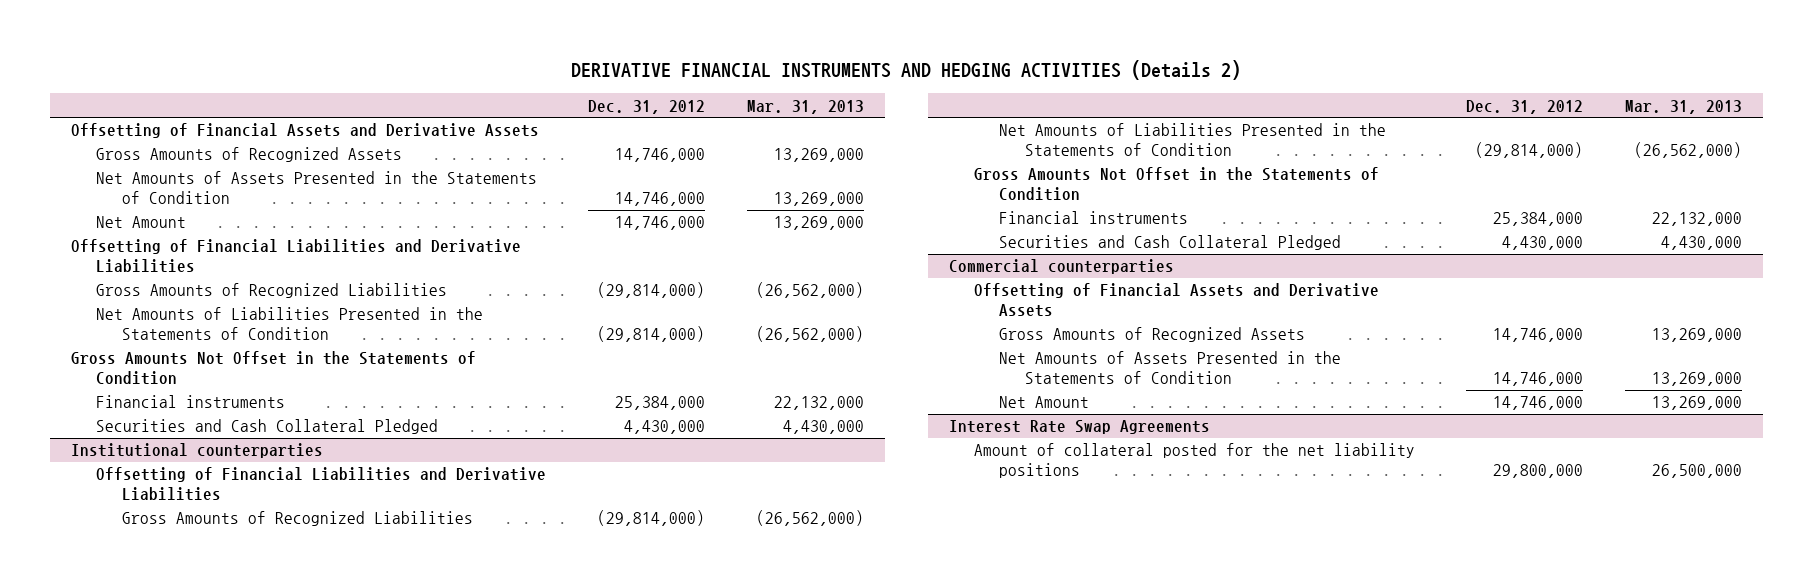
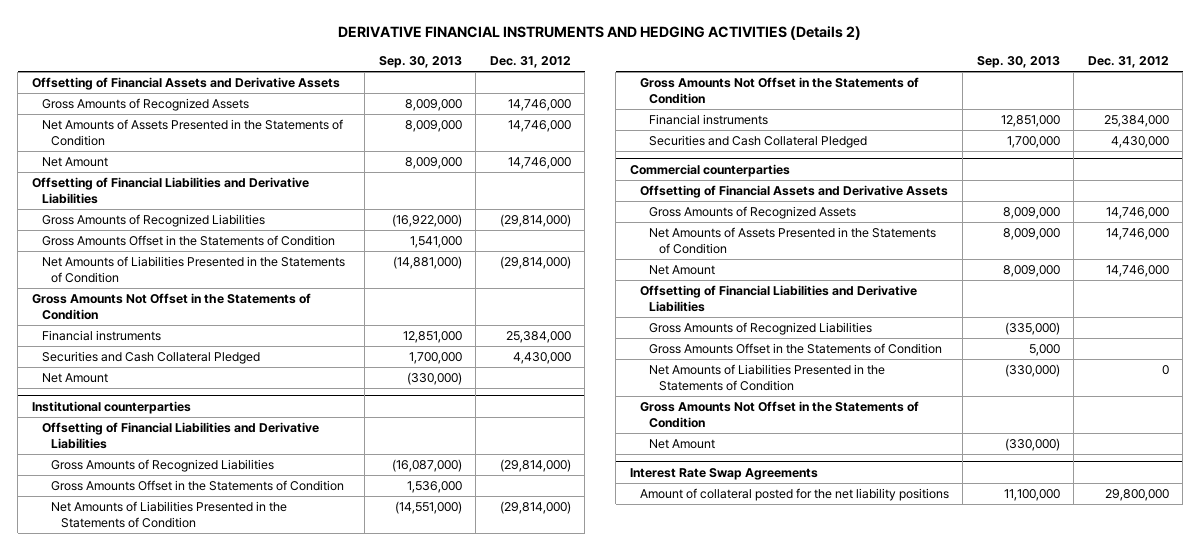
- | Dec. 31, 2012 | Mar. 31, 2013
+ | Sep. 30, 2013 | Dec. 31, 2012
+ Gross Amounts Offset in the Statements of Condition | 1,541,000 |
+ Net Amount | (330,000) |
@ Institutional counterparties
+ Gross Amounts Offset in the Statements of Condition | 1,536,000 |
@ Commercial counterparties
+ Offsetting of Financial Liabilities and Derivative Liabilities
+ Gross Amounts of Recognized Liabilities | (335,000) |
+ Gross Amounts Offset in the Statements of Condition | 5,000 |
+ Net Amounts of Liabilities Presented in the Statements of Condition | (330,000) | 0
+ Gross Amounts Not Offset in the Statements of Condition
+ Net Amount | (330,000) |

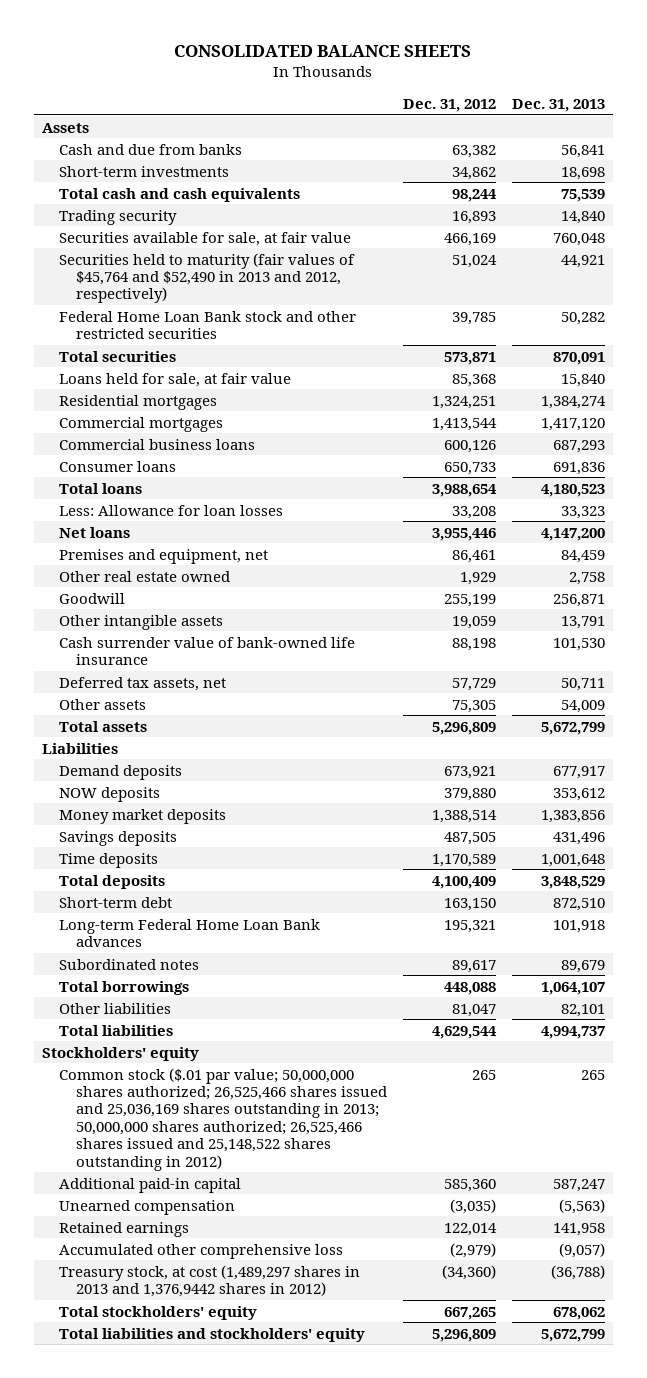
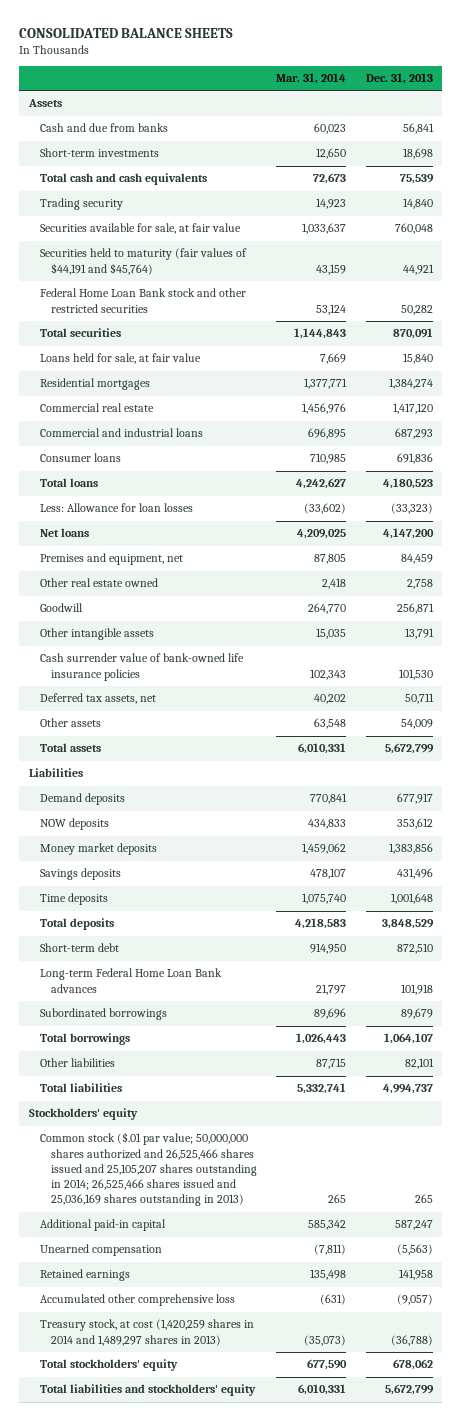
- | Dec. 31, 2012 | Dec. 31, 2013
+ | Mar. 31, 2014 | Dec. 31, 2013
- Securities held to maturity (fair values of $45,764 and $52,490 in 2013 and 2012, respectively) | 51,024 | 44,921
+ Securities held to maturity (fair values of $44,191 and $45,764) | 43,159 | 44,921
- Commercial mortgages | 1,413,544 | 1,417,120
- Commercial business loans | 600,126 | 687,293
+ Commercial real estate | 1,456,976 | 1,417,120
+ Commercial and industrial loans | 696,895 | 687,293
- Less: Allowance for loan losses | 33,208 | 33,323
+ Less: Allowance for loan losses | (33,602) | (33,323)
- Cash surrender value of bank-owned life insurance | 88,198 | 101,530
+ Cash surrender value of bank-owned life insurance policies | 102,343 | 101,530
- Subordinated notes | 89,617 | 89,679
+ Subordinated borrowings | 89,696 | 89,679
- Common stock ($.01 par value; 50,000,000 shares authorized; 26,525,466 shares issued and 25,036,169 shares outstanding in 2013; 50,000,000 shares authorized; 26,525,466 shares issued and 25,148,522 shares outstanding in 2012) | 265 | 265
+ Common stock ($.01 par value; 50,000,000 shares authorized and 26,525,466 shares issued and 25,105,207 shares outstanding in 2014; 26,525,466 shares issued and 25,036,169 shares outstanding in 2013) | 265 | 265
- Treasury stock, at cost (1,489,297 shares in 2013 and 1,376,9442 shares in 2012) | (34,360) | (36,788)
+ Treasury stock, at cost (1,420,259 shares in 2014 and 1,489,297 shares in 2013) | (35,073) | (36,788)

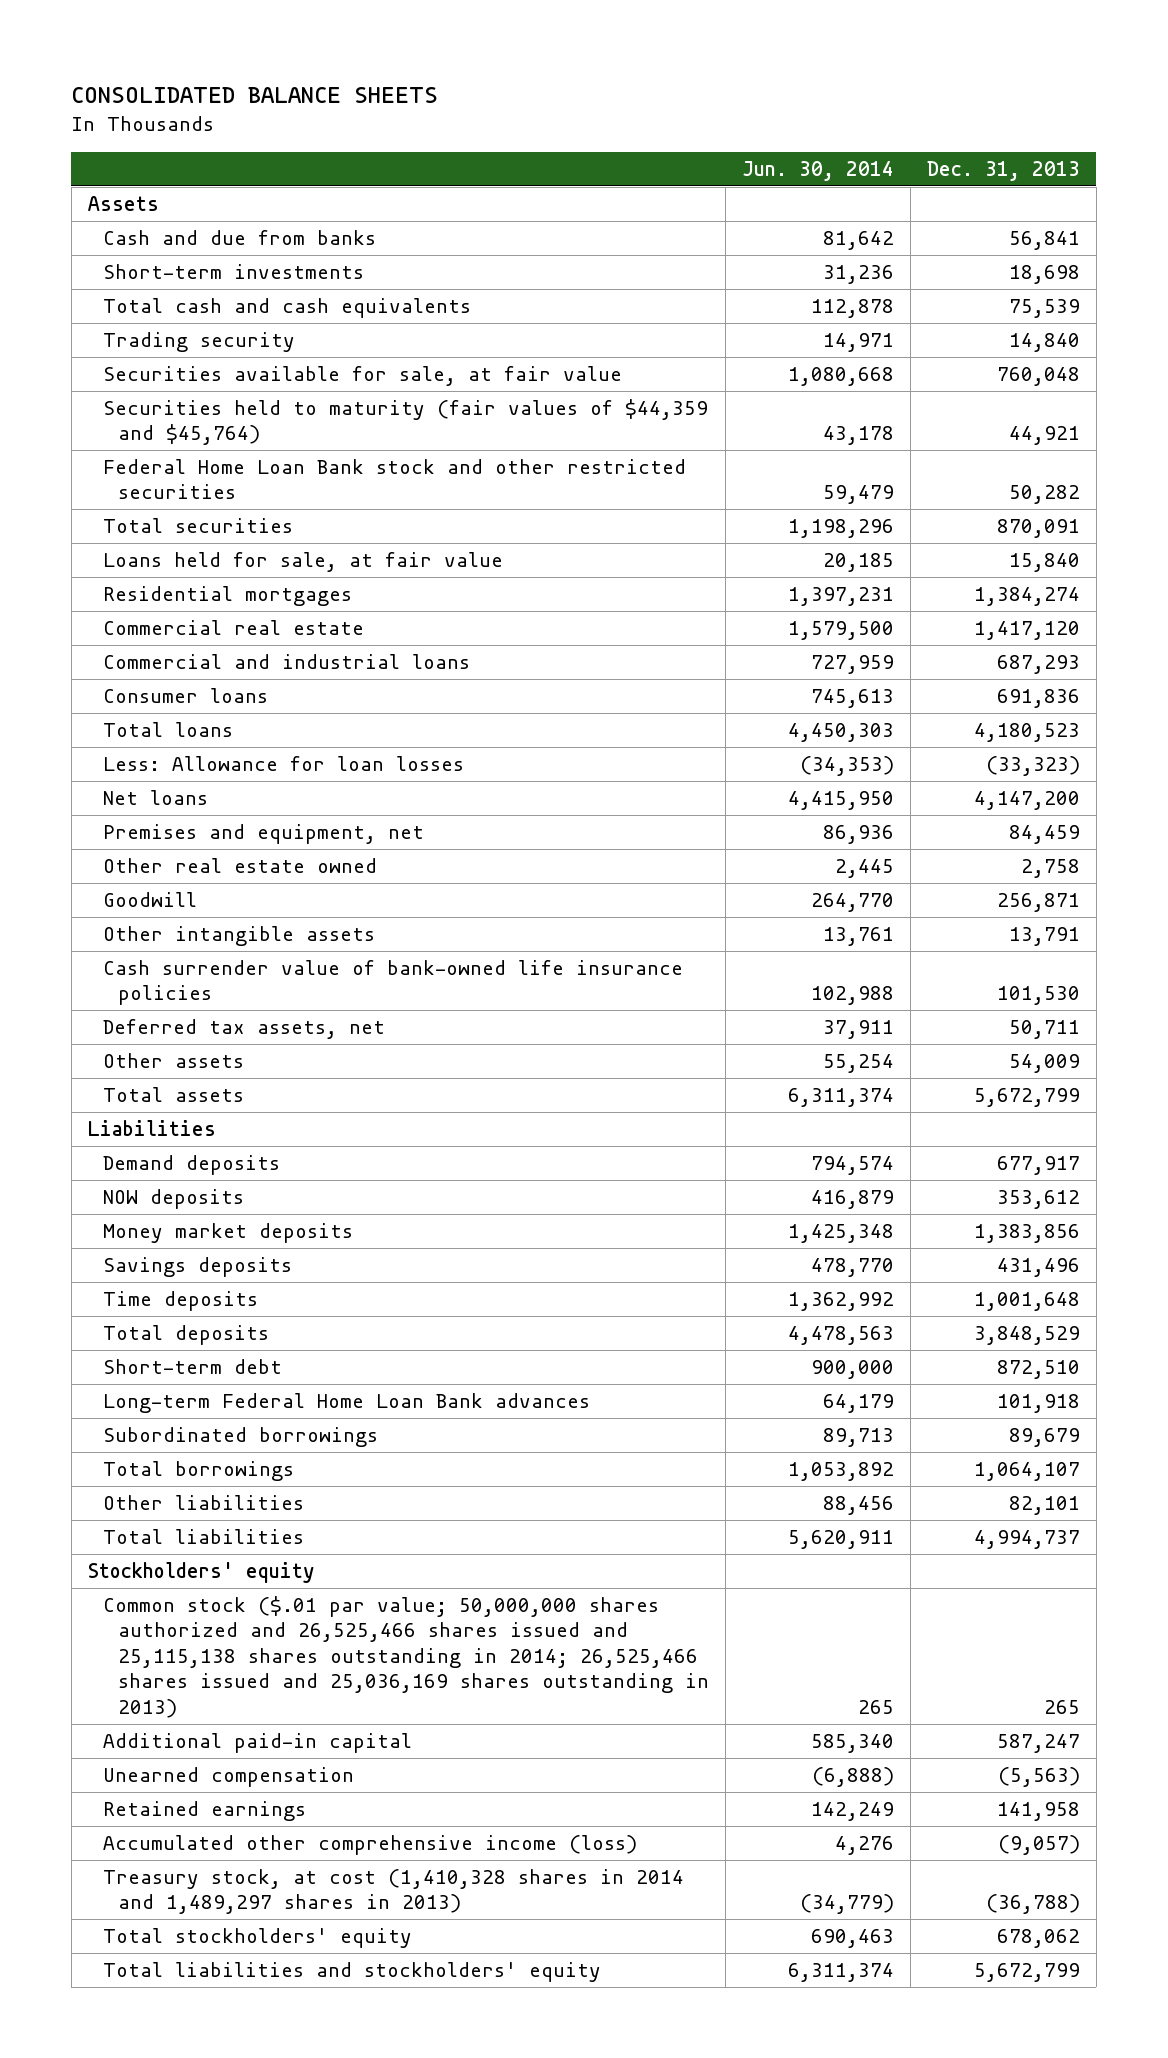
- | Mar. 31, 2014 | Dec. 31, 2013
+ | Jun. 30, 2014 | Dec. 31, 2013
- Securities held to maturity (fair values of $44,191 and $45,764) | 43,159 | 44,921
+ Securities held to maturity (fair values of $44,359 and $45,764) | 43,178 | 44,921
- Common stock ($.01 par value; 50,000,000 shares authorized and 26,525,466 shares issued and 25,105,207 shares outstanding in 2014; 26,525,466 shares issued and 25,036,169 shares outstanding in 2013) | 265 | 265
+ Common stock ($.01 par value; 50,000,000 shares authorized and 26,525,466 shares issued and 25,115,138 shares outstanding in 2014; 26,525,466 shares issued and 25,036,169 shares outstanding in 2013) | 265 | 265
- Accumulated other comprehensive loss | (631) | (9,057)
- Treasury stock, at cost (1,420,259 shares in 2014 and 1,489,297 shares in 2013) | (35,073) | (36,788)
+ Accumulated other comprehensive income (loss) | 4,276 | (9,057)
+ Treasury stock, at cost (1,410,328 shares in 2014 and 1,489,297 shares in 2013) | (34,779) | (36,788)

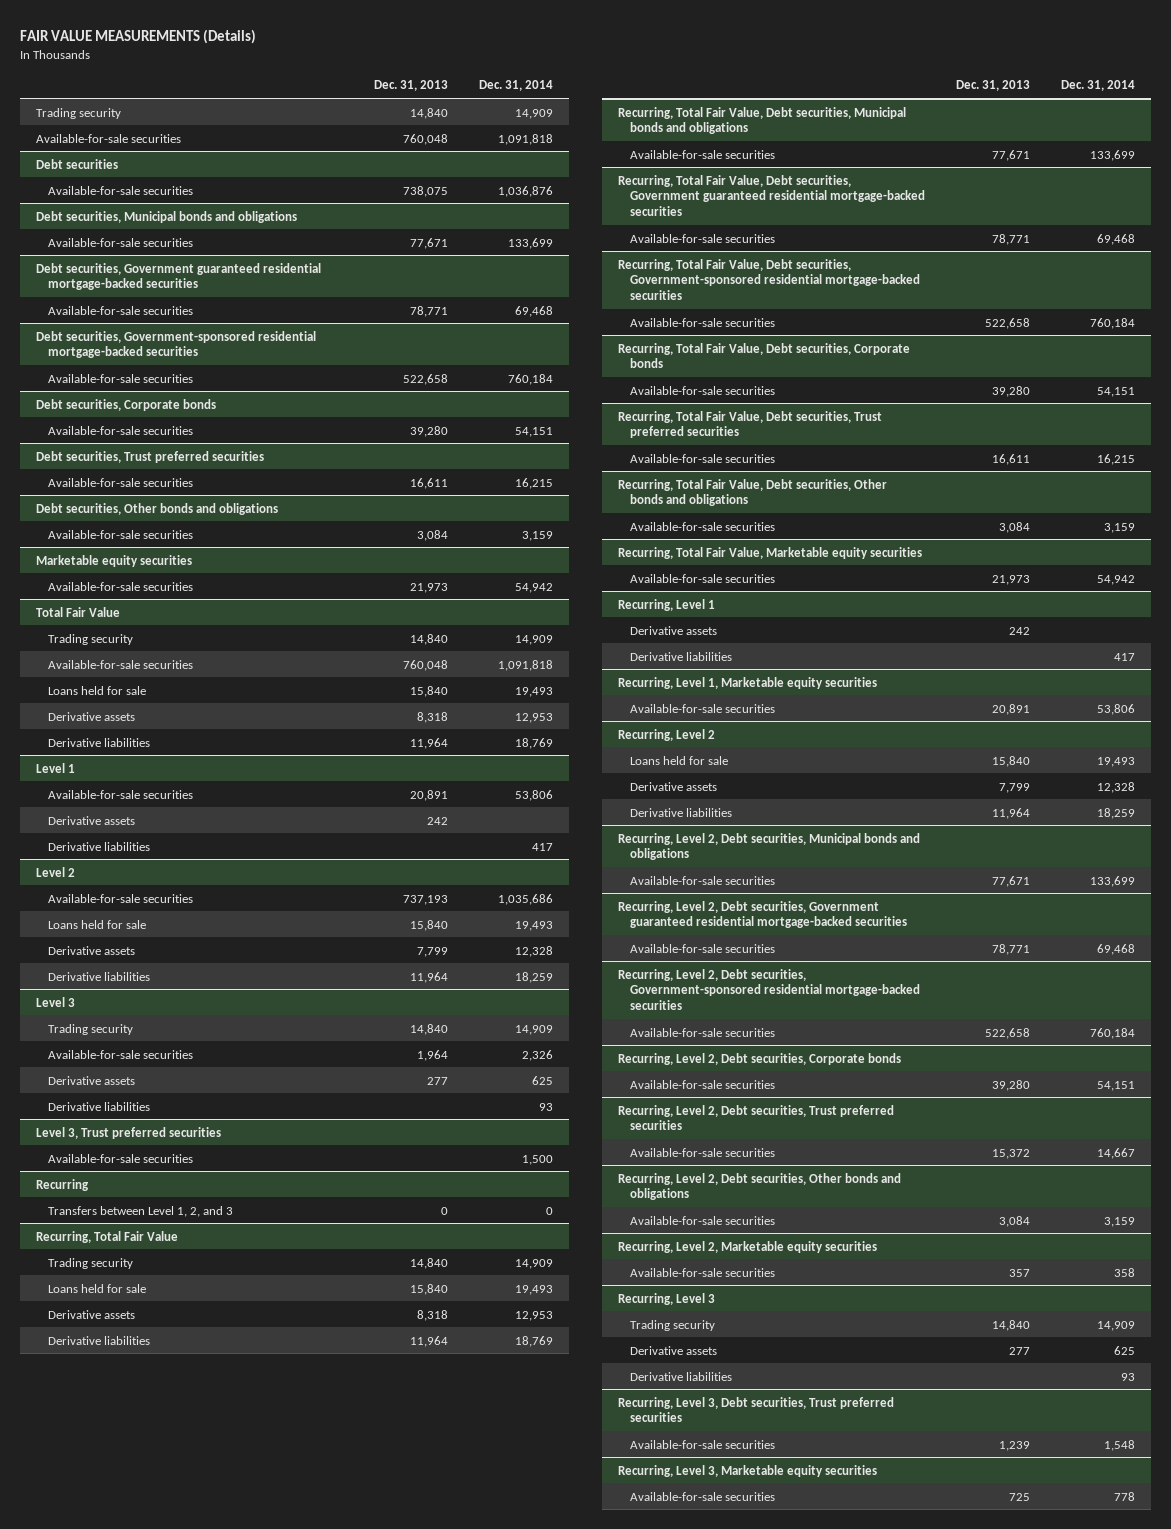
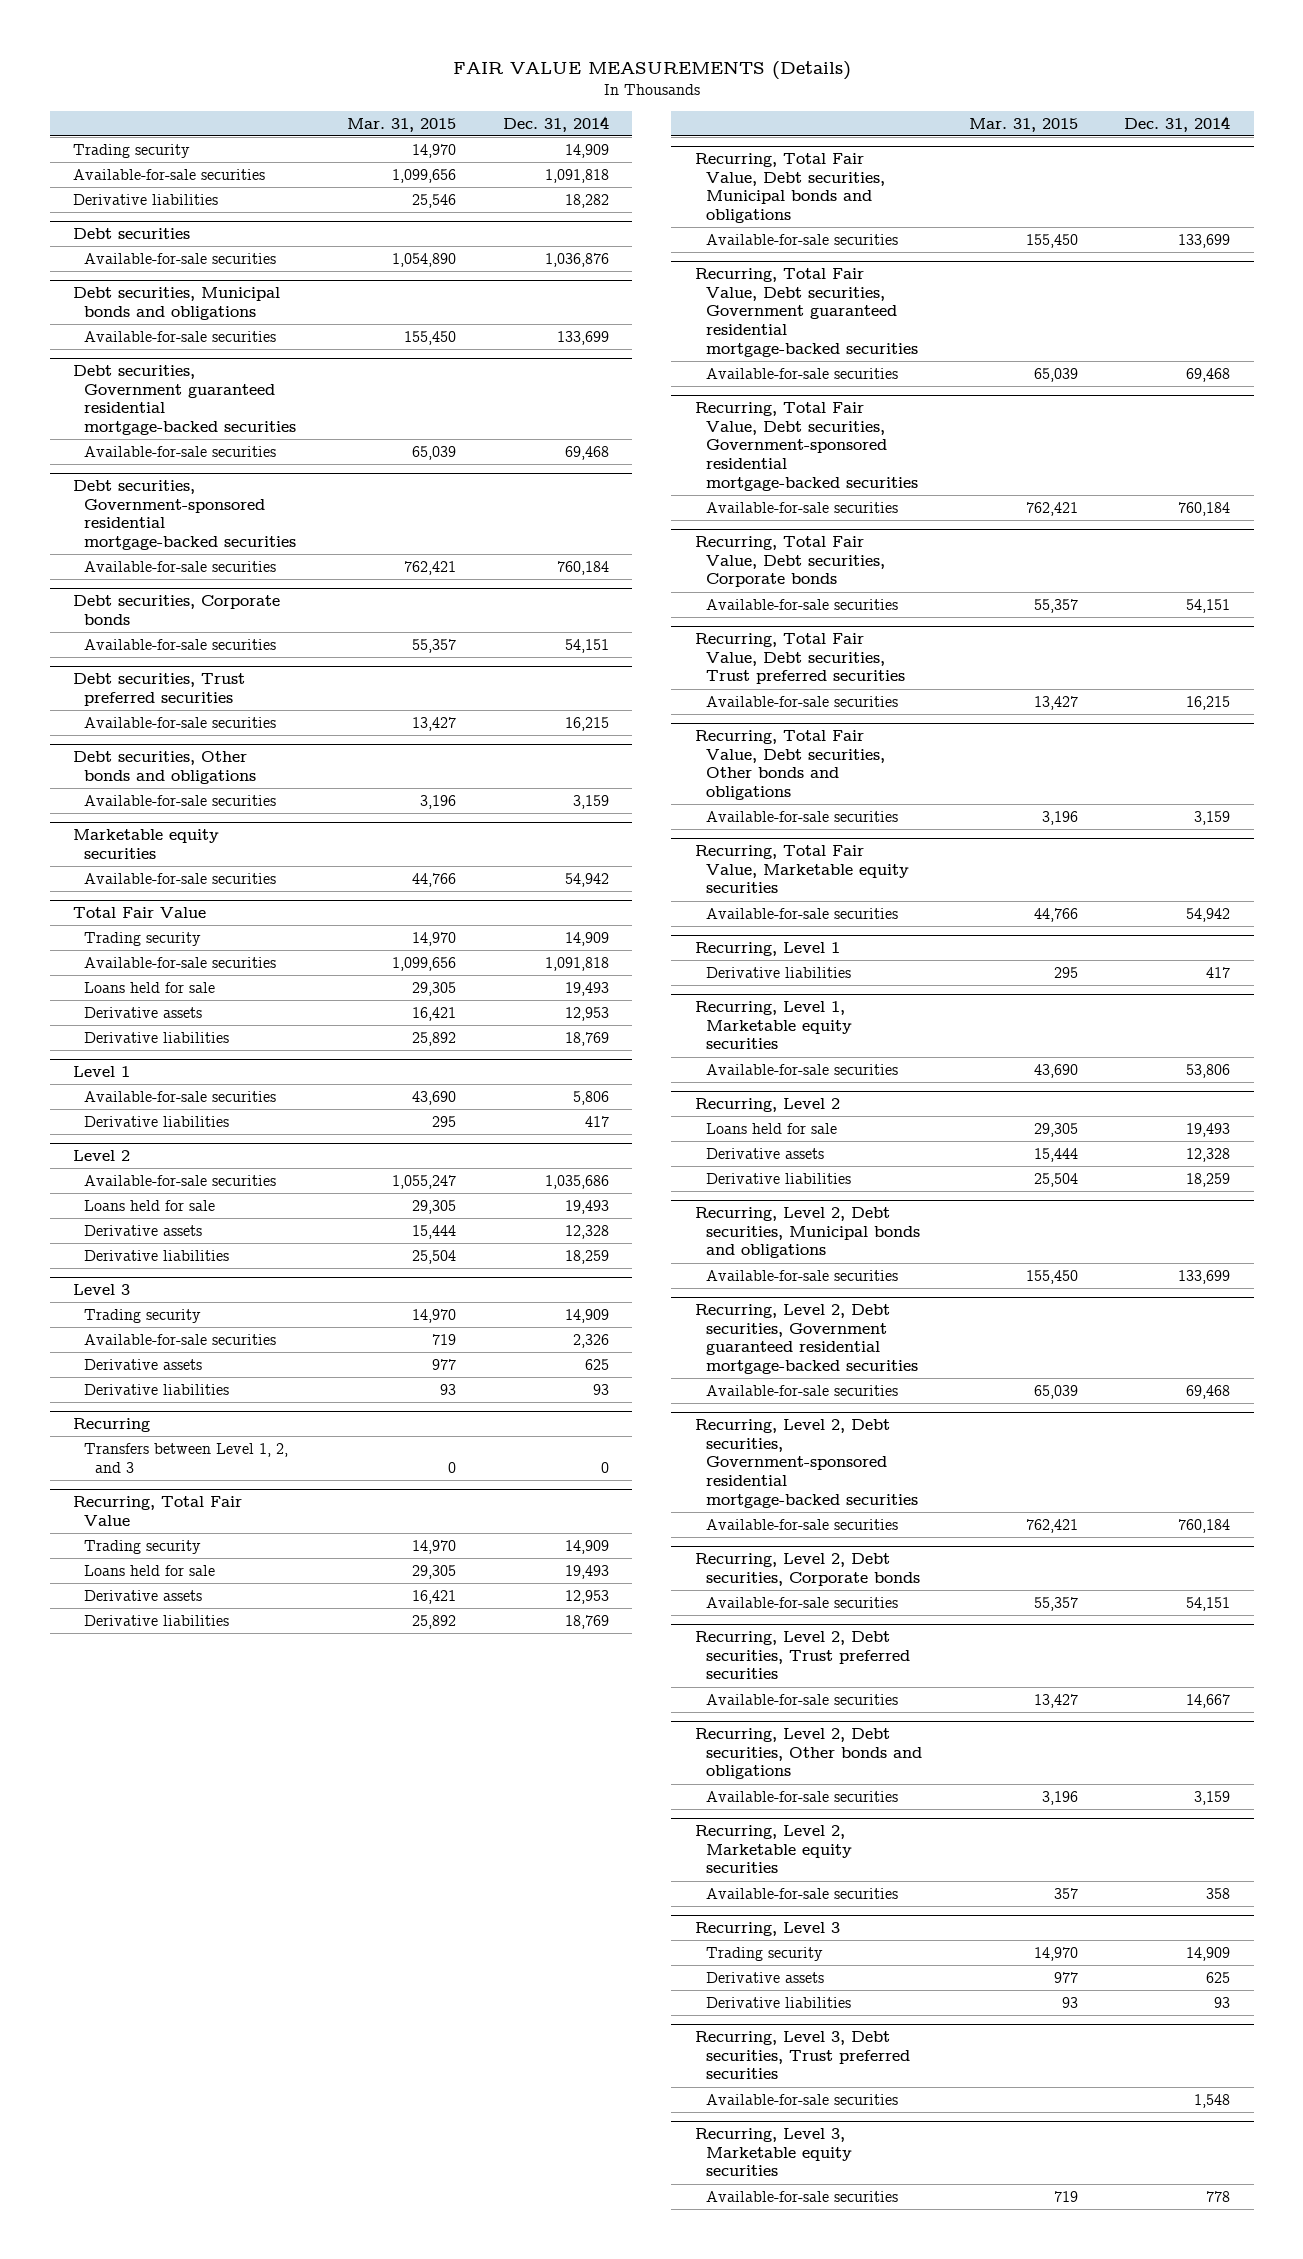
- | Dec. 31, 2013 | Dec. 31, 2014
+ | Mar. 31, 2015 | Dec. 31, 2014
+ Derivative liabilities | 25,546 | 18,282
@ Level 1
- Available-for-sale securities | 20,891 | 53,806
- Derivative assets | 242 |
+ Available-for-sale securities | 43,690 | 5,806
- Level 3, Trust preferred securities
- Available-for-sale securities | | 1,500
@ Recurring, Level 1
- Derivative assets | 242 |

